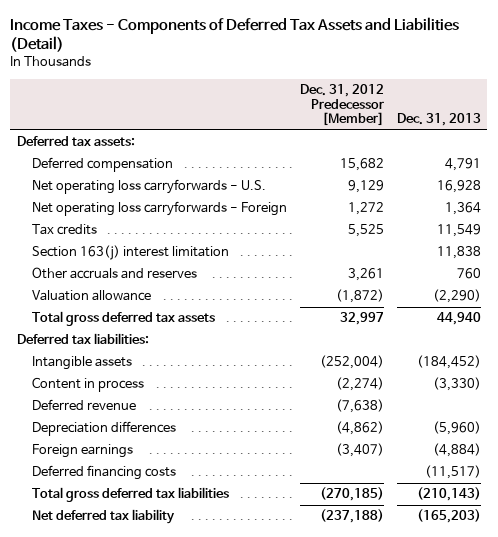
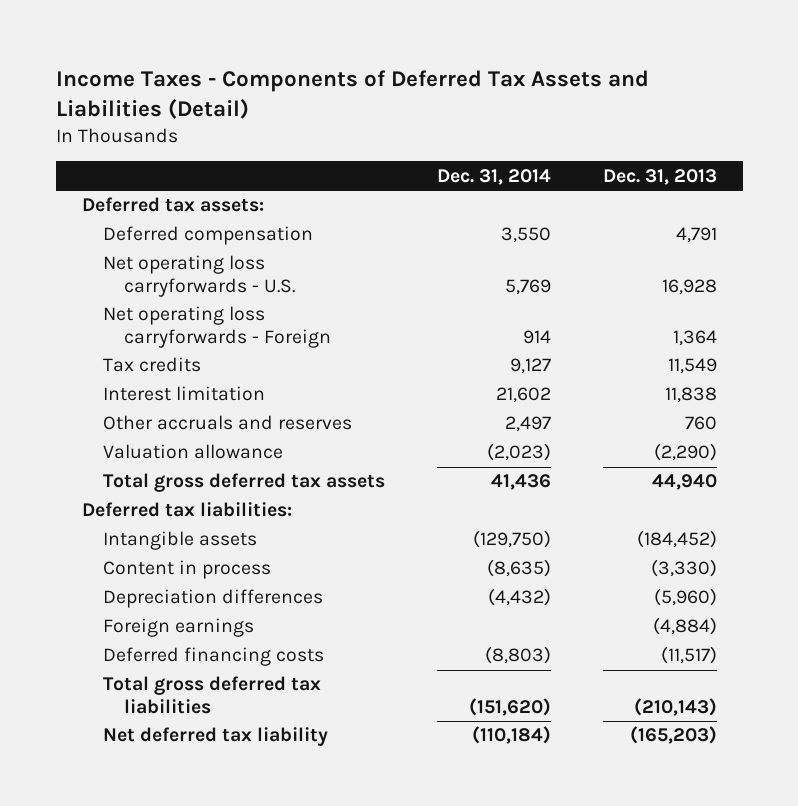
- | Dec. 31, 2012 Predecessor [Member] | Dec. 31, 2013
+ | Dec. 31, 2014 | Dec. 31, 2013
- Section 163(j) interest limitation | | 11,838
+ Interest limitation | 21,602 | 11,838
- Deferred revenue | (7,638) |

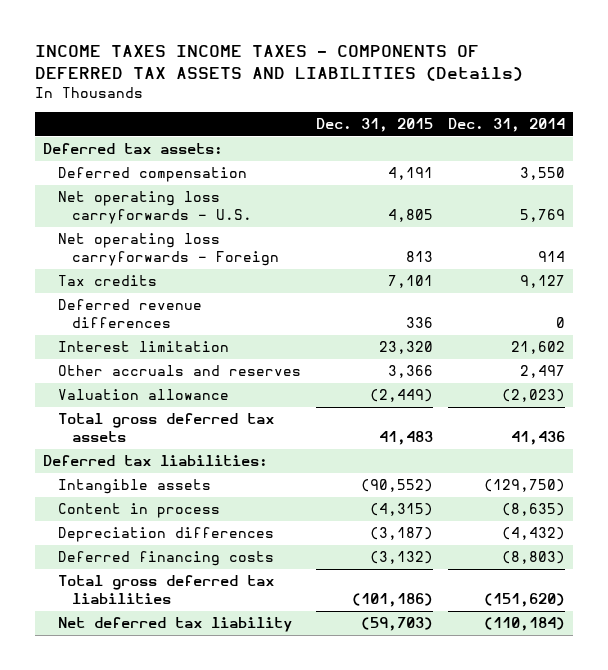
- Income Taxes - Components of Deferred Tax Assets and Liabilities (Detail)
+ INCOME TAXES INCOME TAXES - COMPONENTS OF DEFERRED TAX ASSETS AND LIABILITIES (Details)
- | Dec. 31, 2014 | Dec. 31, 2013
+ | Dec. 31, 2015 | Dec. 31, 2014
+ Deferred revenue differences | 336 | 0
- Foreign earnings | | (4,884)

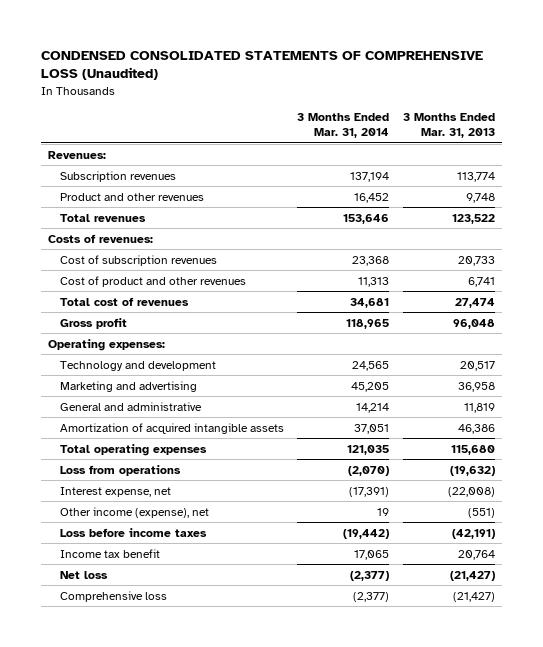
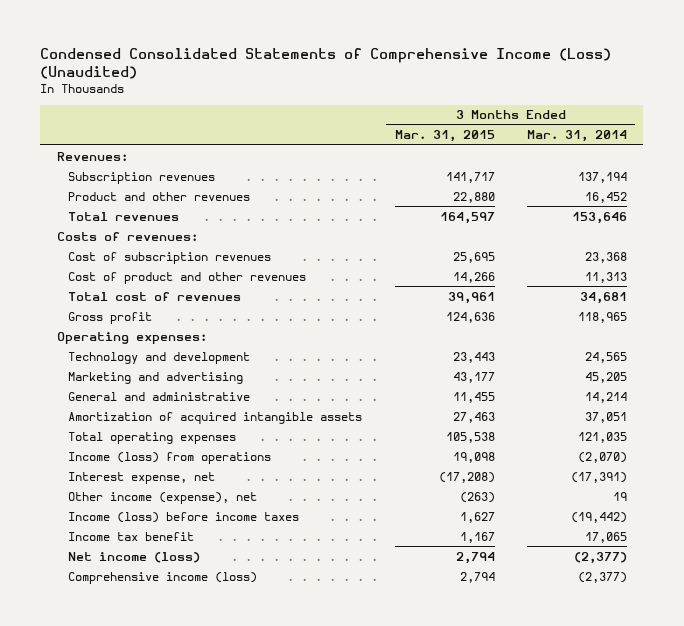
- CONDENSED CONSOLIDATED STATEMENTS OF COMPREHENSIVE LOSS (Unaudited)
+ Condensed Consolidated Statements of Comprehensive Income (Loss) (Unaudited)
- | 3 Months Ended Mar. 31, 2014 | 3 Months Ended Mar. 31, 2013
+ | 3 Months Ended Mar. 31, 2015 | 3 Months Ended Mar. 31, 2014
- Loss from operations | (2,070) | (19,632)
+ Income (loss) from operations | 19,098 | (2,070)
- Loss before income taxes | (19,442) | (42,191)
+ Income (loss) before income taxes | 1,627 | (19,442)
- Net loss | (2,377) | (21,427)
- Comprehensive loss | (2,377) | (21,427)
+ Net income (loss) | 2,794 | (2,377)
+ Comprehensive income (loss) | 2,794 | (2,377)

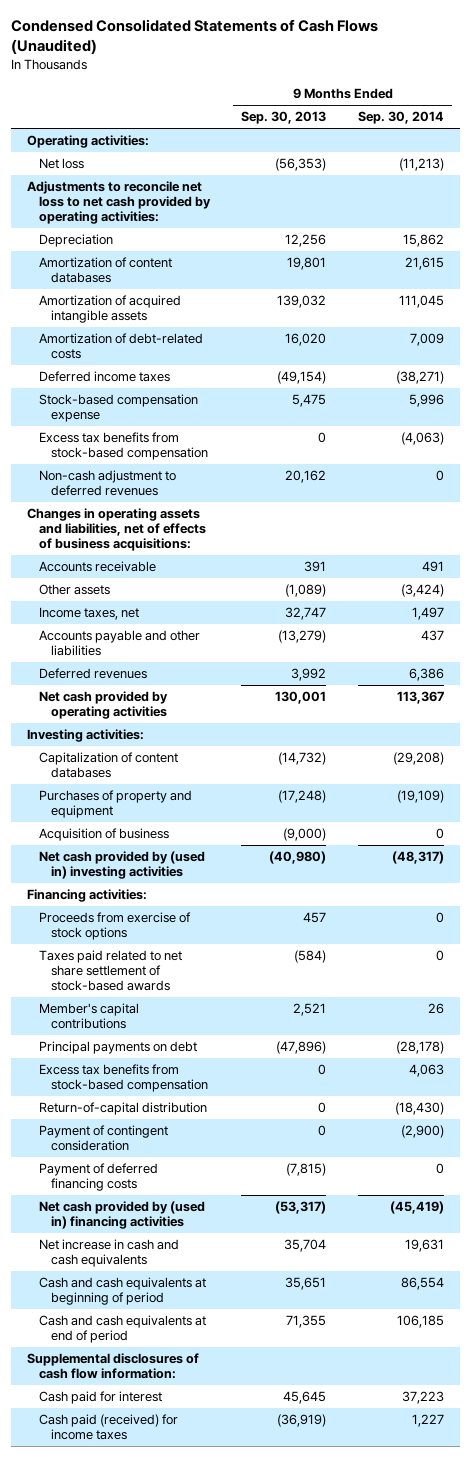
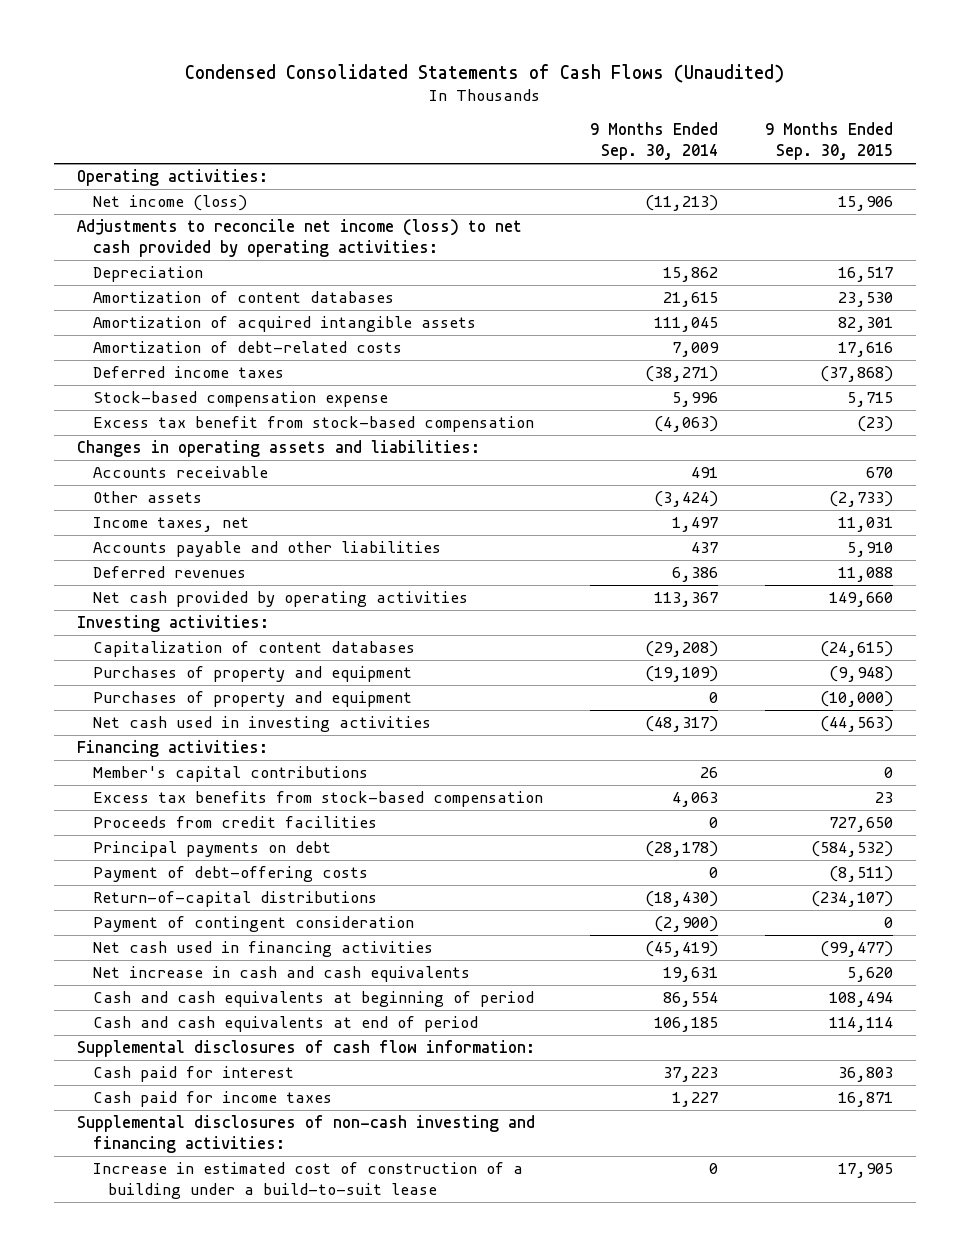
- | 9 Months Ended Sep. 30, 2013 | 9 Months Ended Sep. 30, 2014
+ | 9 Months Ended Sep. 30, 2014 | 9 Months Ended Sep. 30, 2015
- Net loss | (56,353) | (11,213)
- Adjustments to reconcile net loss to net cash provided by operating activities:
+ Net income (loss) | (11,213) | 15,906
+ Adjustments to reconcile net income (loss) to net cash provided by operating activities:
- Excess tax benefits from stock-based compensation | 0 | (4,063)
- Non-cash adjustment to deferred revenues | 20,162 | 0
- Changes in operating assets and liabilities, net of effects of business acquisitions:
+ Excess tax benefit from stock-based compensation | (4,063) | (23)
+ Changes in operating assets and liabilities:
- Acquisition of business | (9,000) | 0
- Net cash provided by (used in) investing activities | (40,980) | (48,317)
+ Purchases of property and equipment | 0 | (10,000)
+ Net cash used in investing activities | (48,317) | (44,563)
- Proceeds from exercise of stock options | 457 | 0
- Taxes paid related to net share settlement of stock-based awards | (584) | 0
- Return-of-capital distribution | 0 | (18,430)
+ Proceeds from credit facilities | 0 | 727,650
moved down: Principal payments on debt | (28,178) | (584,532)
+ Payment of debt-offering costs | 0 | (8,511)
+ Return-of-capital distributions | (18,430) | (234,107)
- Payment of deferred financing costs | (7,815) | 0
- Net cash provided by (used in) financing activities | (53,317) | (45,419)
+ Net cash used in financing activities | (45,419) | (99,477)
- Cash paid (received) for income taxes | (36,919) | 1,227
+ Cash paid for income taxes | 1,227 | 16,871
+ Supplemental disclosures of non-cash investing and financing activities:
+ Increase in estimated cost of construction of a building under a build-to-suit lease | 0 | 17,905

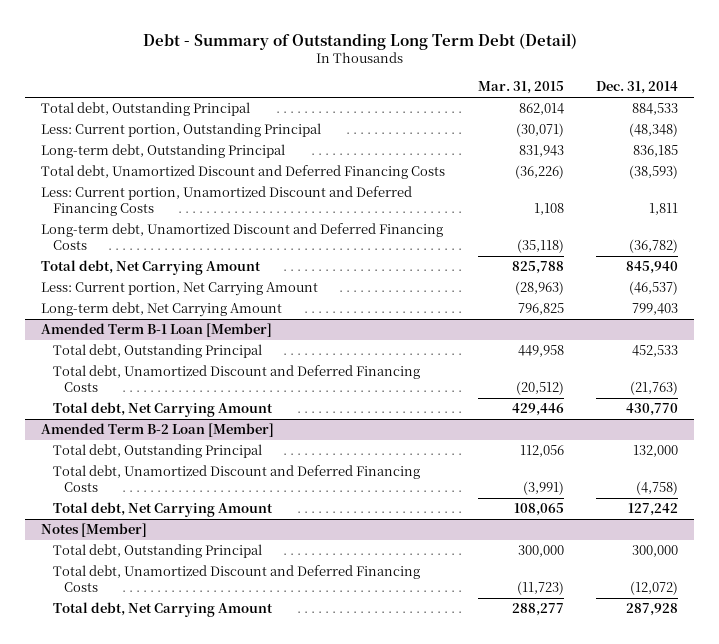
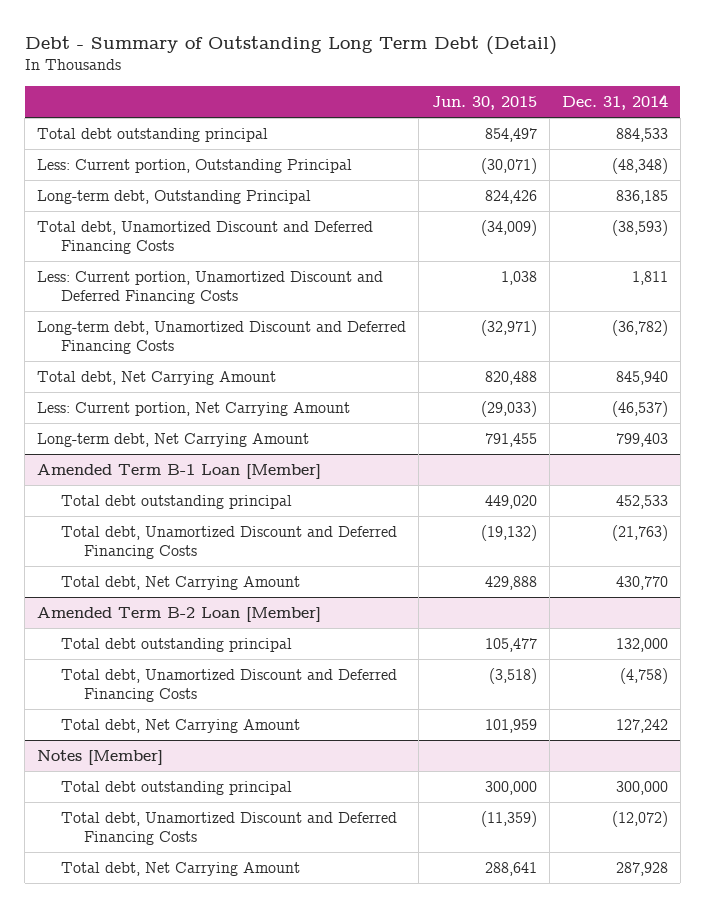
- | Mar. 31, 2015 | Dec. 31, 2014
+ | Jun. 30, 2015 | Dec. 31, 2014
- Total debt, Outstanding Principal | 862,014 | 884,533
+ Total debt outstanding principal | 854,497 | 884,533
@ Amended Term B-1 Loan [Member]
- Total debt, Outstanding Principal | 449,958 | 452,533
+ Total debt outstanding principal | 449,020 | 452,533
@ Amended Term B-2 Loan [Member]
- Total debt, Outstanding Principal | 112,056 | 132,000
+ Total debt outstanding principal | 105,477 | 132,000
@ Notes [Member]
- Total debt, Outstanding Principal | 300,000 | 300,000
+ Total debt outstanding principal | 300,000 | 300,000

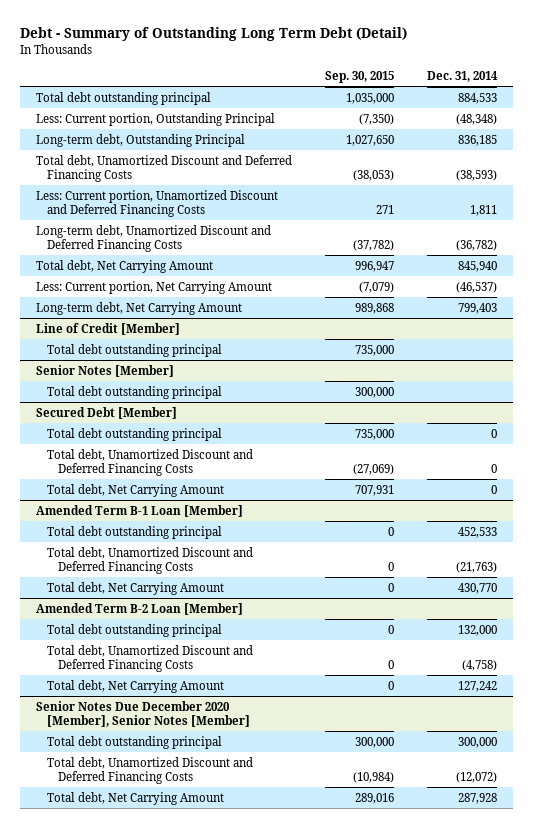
- | Jun. 30, 2015 | Dec. 31, 2014
+ | Sep. 30, 2015 | Dec. 31, 2014
+ Line of Credit [Member]
+ Total debt outstanding principal | 735,000 |
+ Senior Notes [Member]
+ Total debt outstanding principal | 300,000 |
+ Secured Debt [Member]
+ Total debt outstanding principal | 735,000 | 0
+ Total debt, Unamortized Discount and Deferred Financing Costs | (27,069) | 0
+ Total debt, Net Carrying Amount | 707,931 | 0
- Notes [Member]
+ Senior Notes Due December 2020 [Member], Senior Notes [Member]

